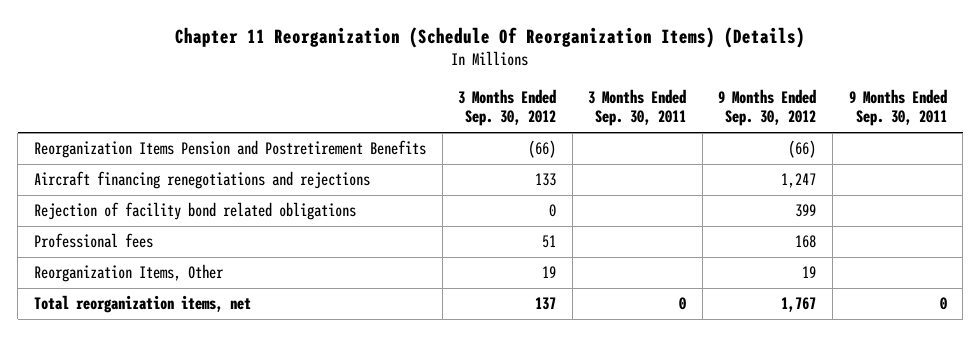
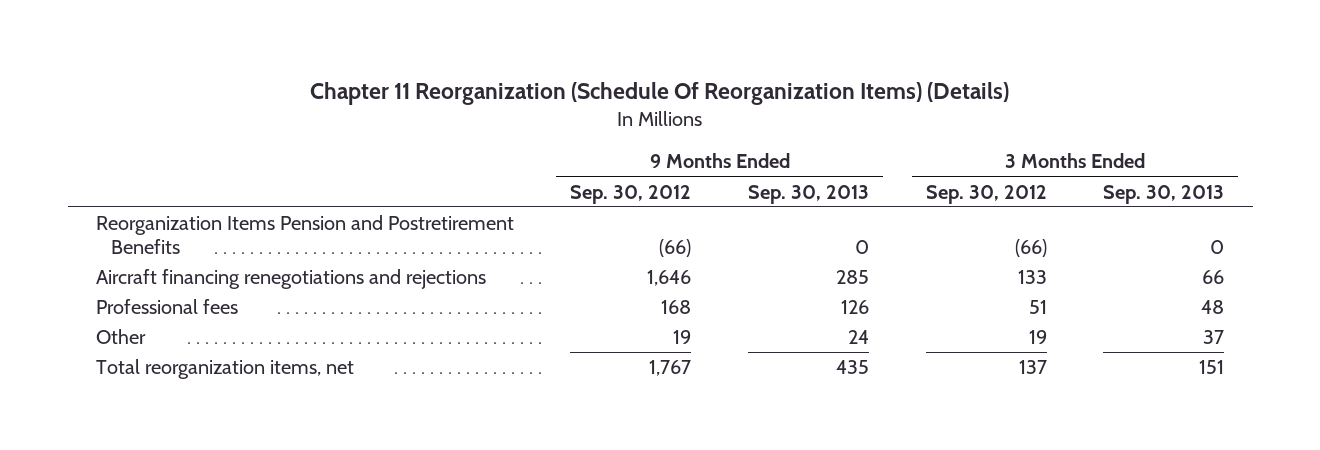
- | 3 Months Ended Sep. 30, 2012 | 3 Months Ended Sep. 30, 2011 | 9 Months Ended Sep. 30, 2012 | 9 Months Ended Sep. 30, 2011
+ | 9 Months Ended Sep. 30, 2012 | 9 Months Ended Sep. 30, 2013 | 3 Months Ended Sep. 30, 2012 | 3 Months Ended Sep. 30, 2013
- Aircraft financing renegotiations and rejections | 133 | | 1,247 |
- Rejection of facility bond related obligations | 0 | | 399 |
+ Aircraft financing renegotiations and rejections | 1,646 | 285 | 133 | 66
- Reorganization Items, Other | 19 | | 19 |
+ Other | 19 | 24 | 19 | 37

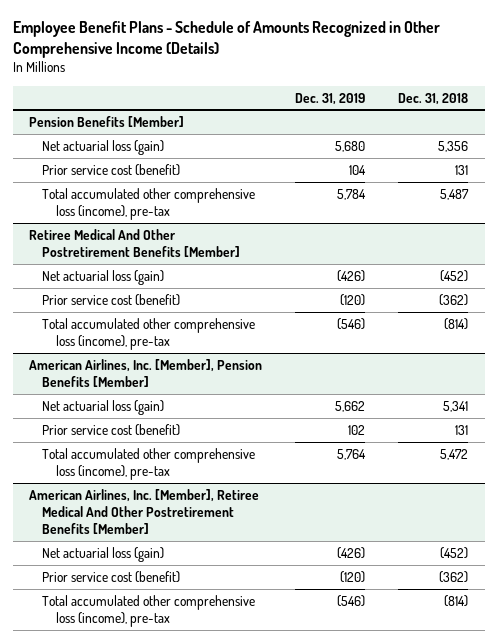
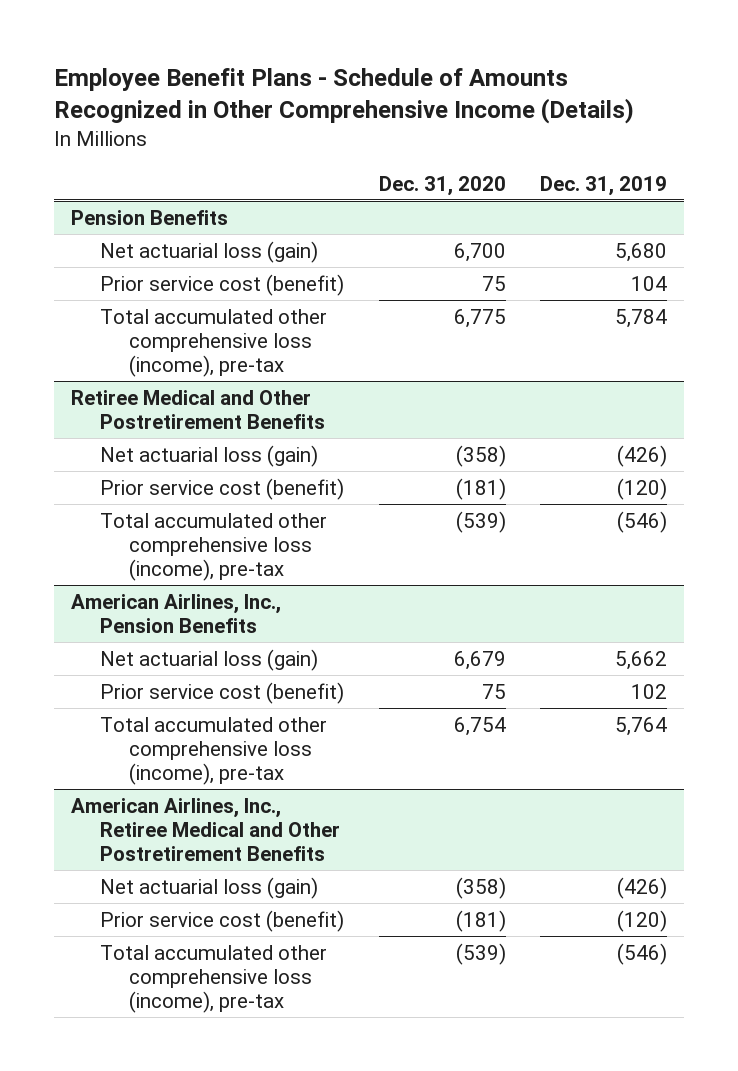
- | Dec. 31, 2019 | Dec. 31, 2018
+ | Dec. 31, 2020 | Dec. 31, 2019
- Pension Benefits [Member]
+ Pension Benefits
- Retiree Medical And Other Postretirement Benefits [Member]
+ Retiree Medical and Other Postretirement Benefits
- American Airlines, Inc. [Member], Pension Benefits [Member]
+ American Airlines, Inc., Pension Benefits
- American Airlines, Inc. [Member], Retiree Medical And Other Postretirement Benefits [Member]
+ American Airlines, Inc., Retiree Medical and Other Postretirement Benefits

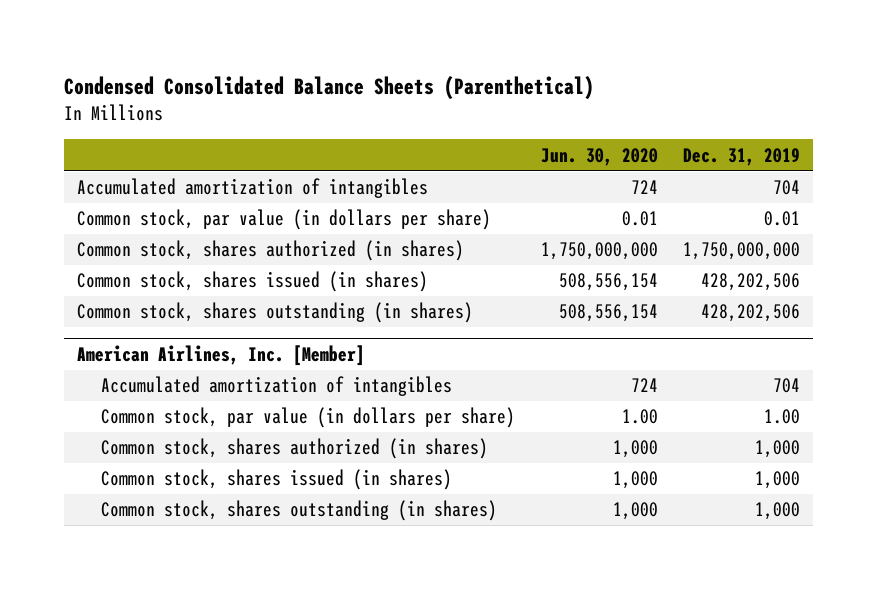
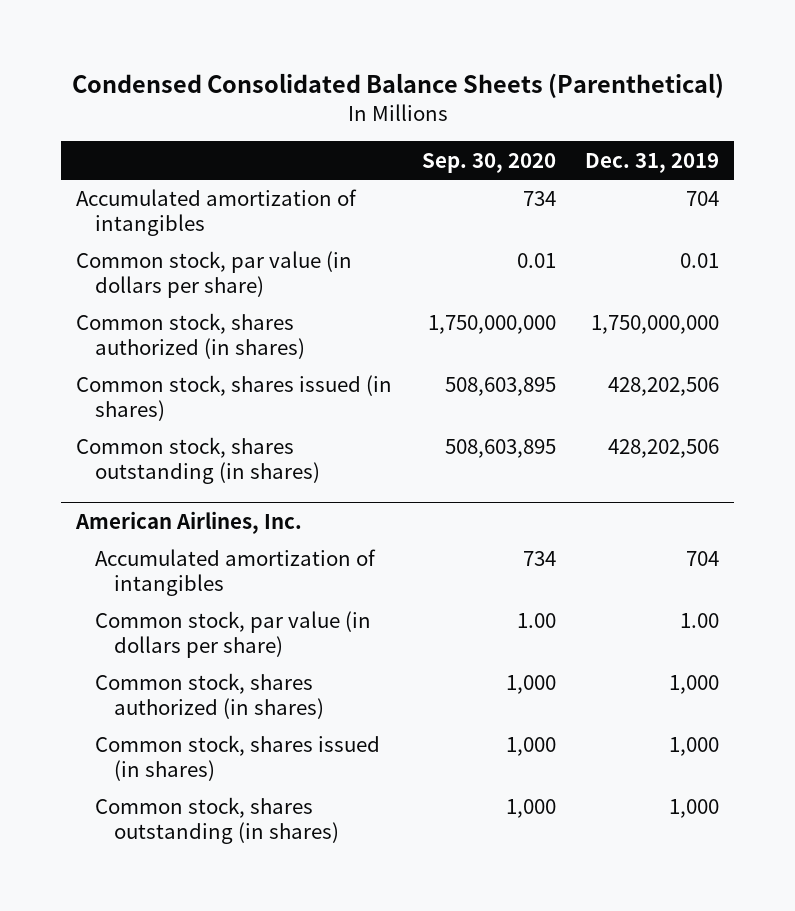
- | Jun. 30, 2020 | Dec. 31, 2019
+ | Sep. 30, 2020 | Dec. 31, 2019
- American Airlines, Inc. [Member]
+ American Airlines, Inc.

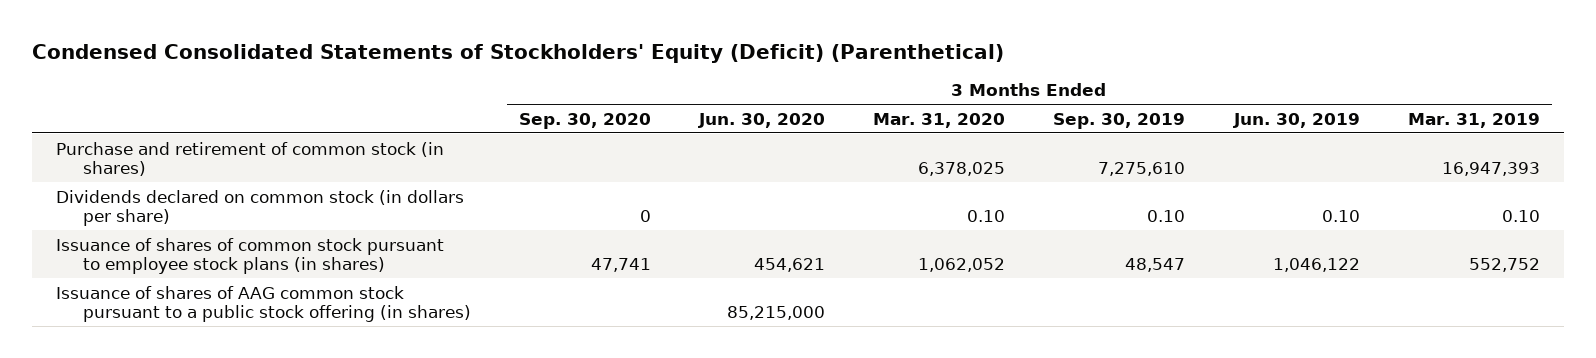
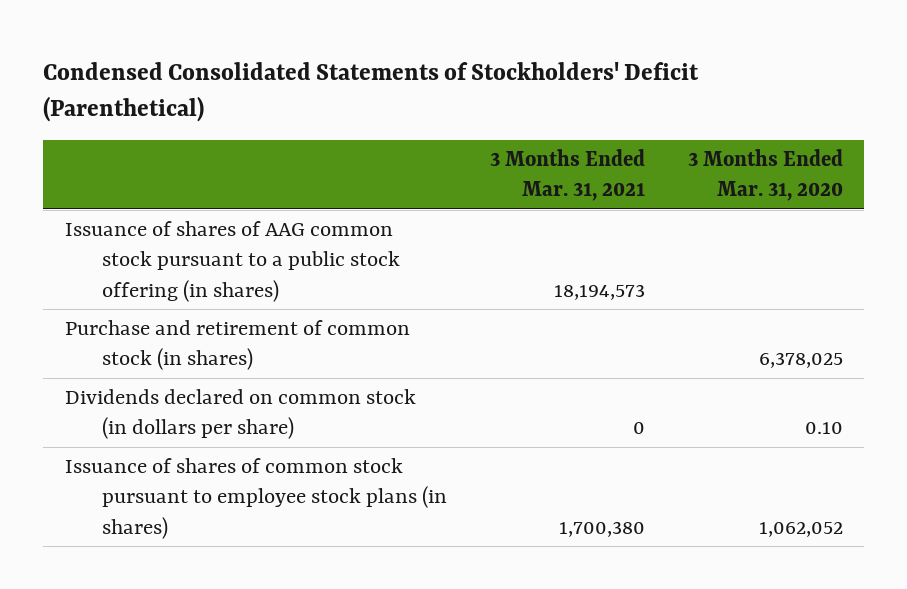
- Condensed Consolidated Statements of Stockholders' Equity (Deficit) (Parenthetical)
+ Condensed Consolidated Statements of Stockholders' Deficit (Parenthetical)
- | 3 Months Ended Sep. 30, 2020 | 3 Months Ended Jun. 30, 2020 | 3 Months Ended Mar. 31, 2020 | 3 Months Ended Sep. 30, 2019 | 3 Months Ended Jun. 30, 2019 | 3 Months Ended Mar. 31, 2019
+ | 3 Months Ended Mar. 31, 2021 | 3 Months Ended Mar. 31, 2020
moved up: Issuance of shares of AAG common stock pursuant to a public stock offering (in shares) | 18,194,573 |

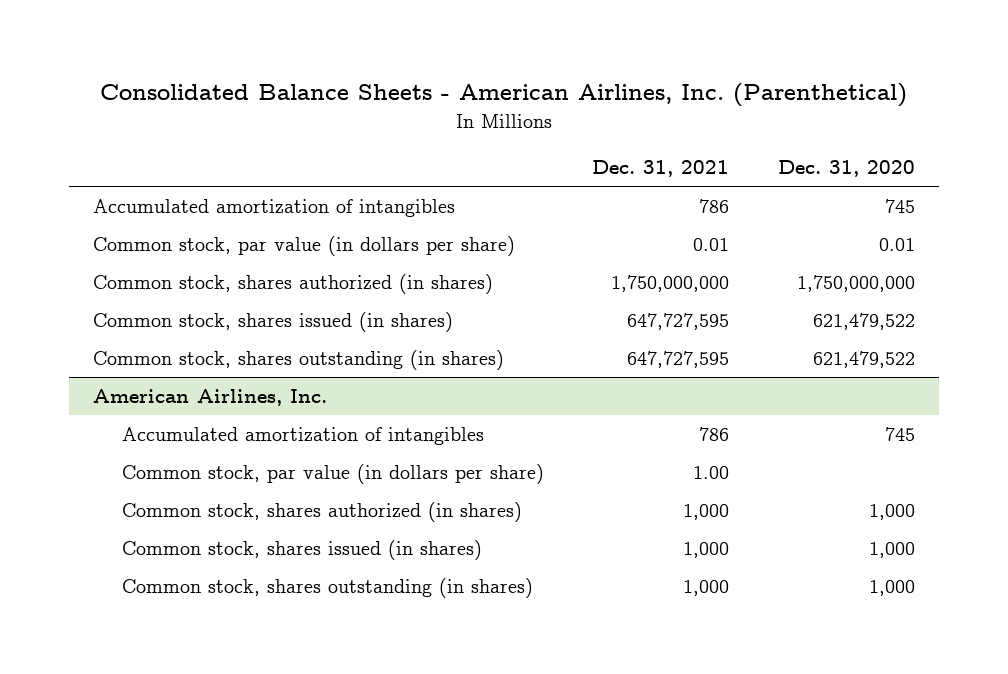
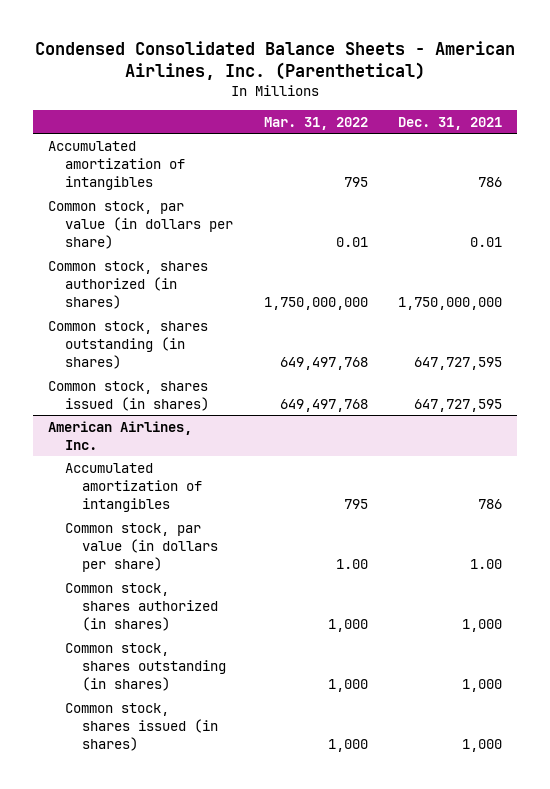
- Consolidated Balance Sheets - American Airlines, Inc. (Parenthetical)
+ Condensed Consolidated Balance Sheets - American Airlines, Inc. (Parenthetical)
- | Dec. 31, 2021 | Dec. 31, 2020
+ | Mar. 31, 2022 | Dec. 31, 2021
moved down: Common stock, shares issued (in shares) | 649,497,768 | 647,727,595
@ American Airlines, Inc.
moved down: Common stock, shares issued (in shares) | 1,000 | 1,000

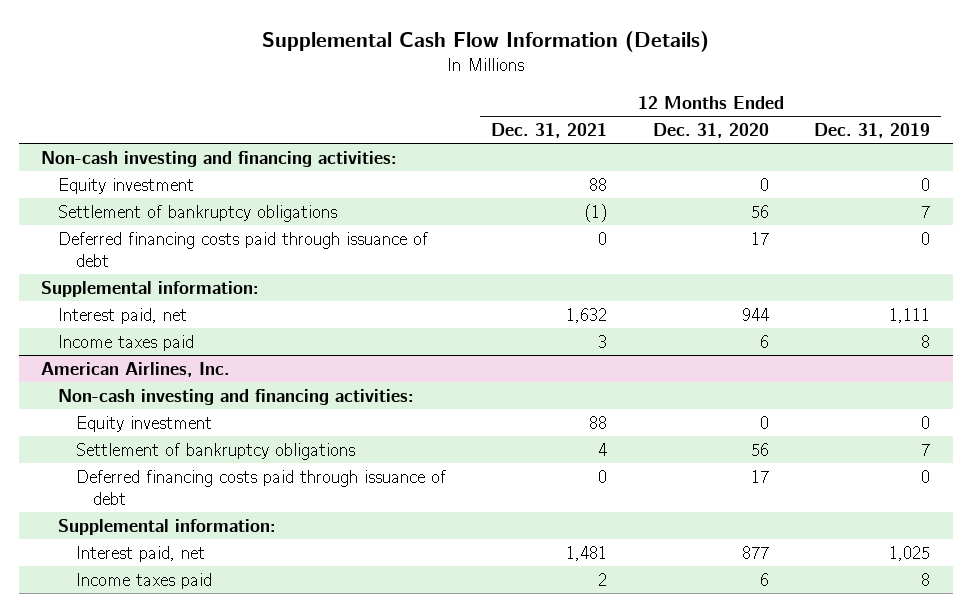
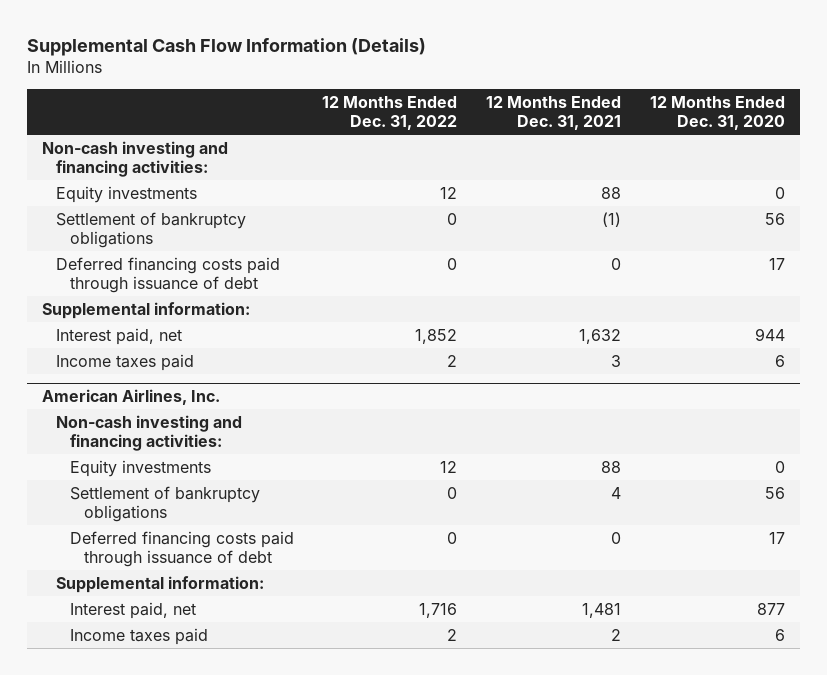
- | 12 Months Ended Dec. 31, 2021 | 12 Months Ended Dec. 31, 2020 | 12 Months Ended Dec. 31, 2019
+ | 12 Months Ended Dec. 31, 2022 | 12 Months Ended Dec. 31, 2021 | 12 Months Ended Dec. 31, 2020
- Equity investment | 88 | 0 | 0
+ Equity investments | 12 | 88 | 0
@ American Airlines, Inc.
- Equity investment | 88 | 0 | 0
+ Equity investments | 12 | 88 | 0

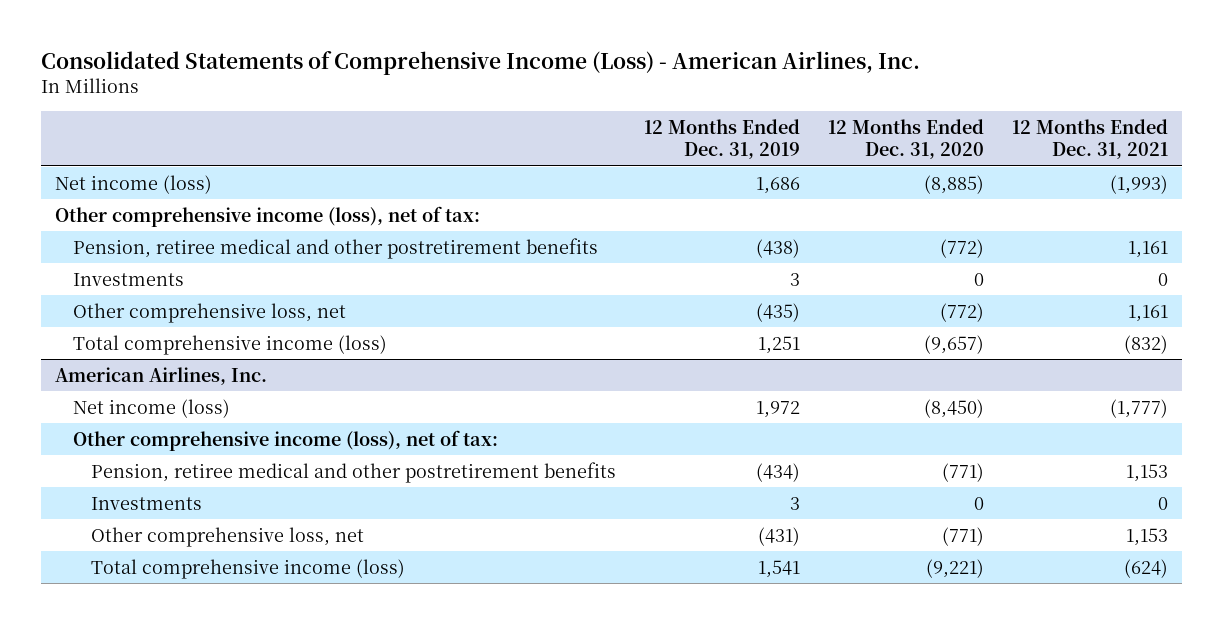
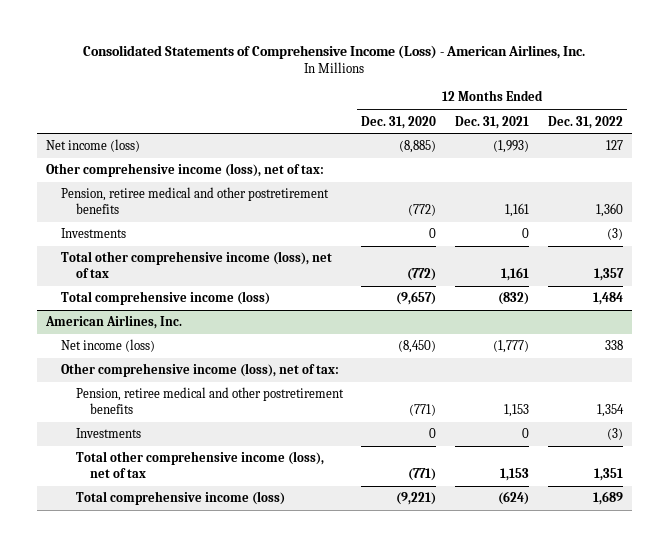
- | 12 Months Ended Dec. 31, 2019 | 12 Months Ended Dec. 31, 2020 | 12 Months Ended Dec. 31, 2021
+ | 12 Months Ended Dec. 31, 2020 | 12 Months Ended Dec. 31, 2021 | 12 Months Ended Dec. 31, 2022
- Other comprehensive loss, net | (435) | (772) | 1,161
+ Total other comprehensive income (loss), net of tax | (772) | 1,161 | 1,357
@ American Airlines, Inc.
- Other comprehensive loss, net | (431) | (771) | 1,153
+ Total other comprehensive income (loss), net of tax | (771) | 1,153 | 1,351

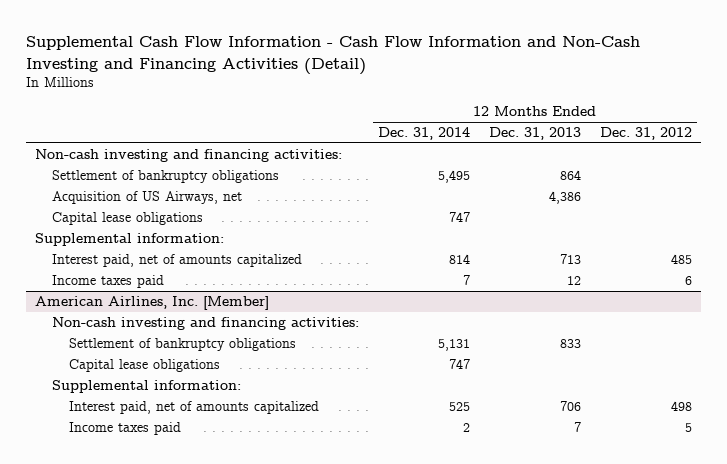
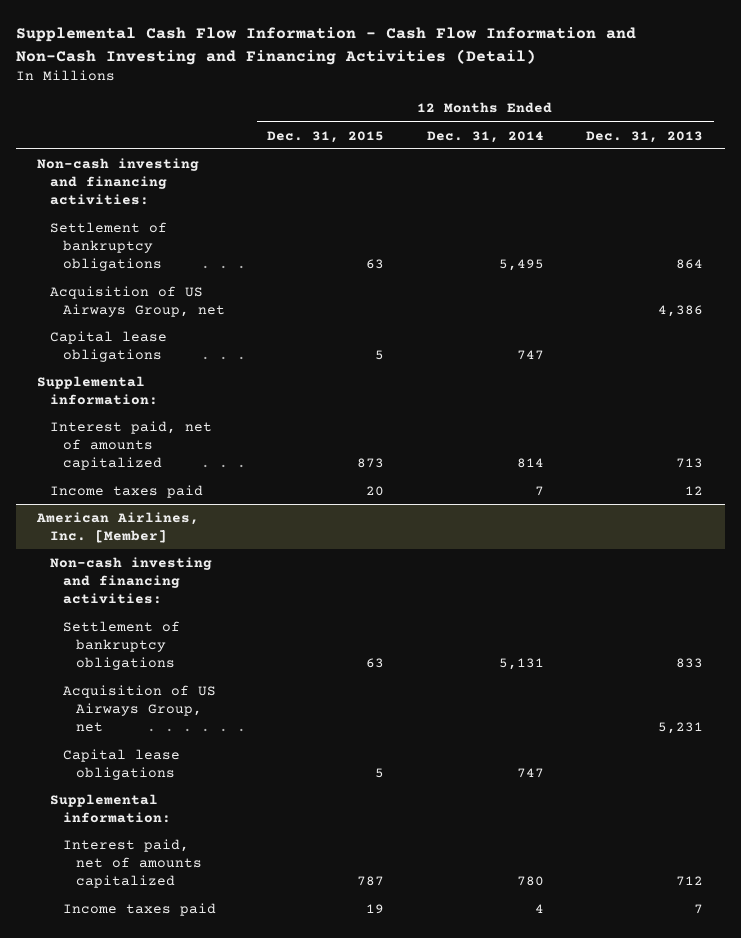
- | 12 Months Ended Dec. 31, 2014 | 12 Months Ended Dec. 31, 2013 | 12 Months Ended Dec. 31, 2012
+ | 12 Months Ended Dec. 31, 2015 | 12 Months Ended Dec. 31, 2014 | 12 Months Ended Dec. 31, 2013
- Acquisition of US Airways, net | | 4,386 |
+ Acquisition of US Airways Group, net | | | 4,386
@ American Airlines, Inc. [Member]
+ Acquisition of US Airways Group, net | | | 5,231
- Interest paid, net of amounts capitalized | 525 | 706 | 498
- Income taxes paid | 2 | 7 | 5
+ Interest paid, net of amounts capitalized | 787 | 780 | 712
+ Income taxes paid | 19 | 4 | 7

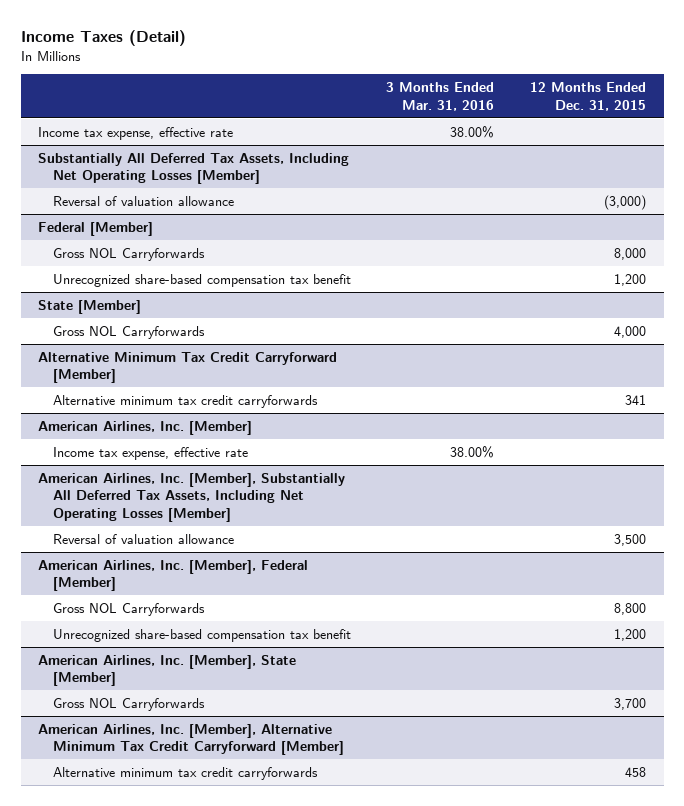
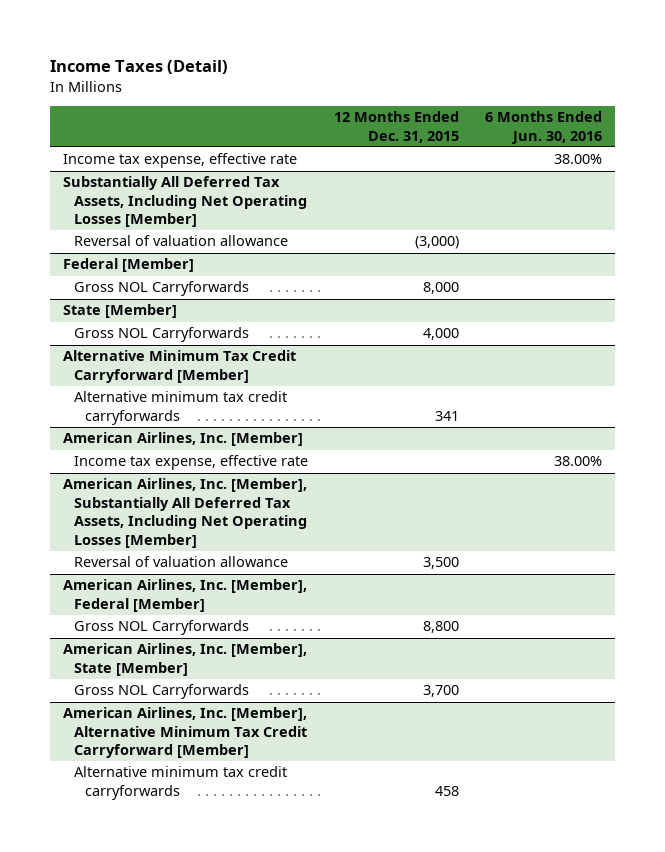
- | 3 Months Ended Mar. 31, 2016 | 12 Months Ended Dec. 31, 2015
+ | 12 Months Ended Dec. 31, 2015 | 6 Months Ended Jun. 30, 2016
@ Federal [Member]
- Unrecognized share-based compensation tax benefit | | 1,200
@ American Airlines, Inc. [Member], Federal [Member]
- Unrecognized share-based compensation tax benefit | | 1,200

